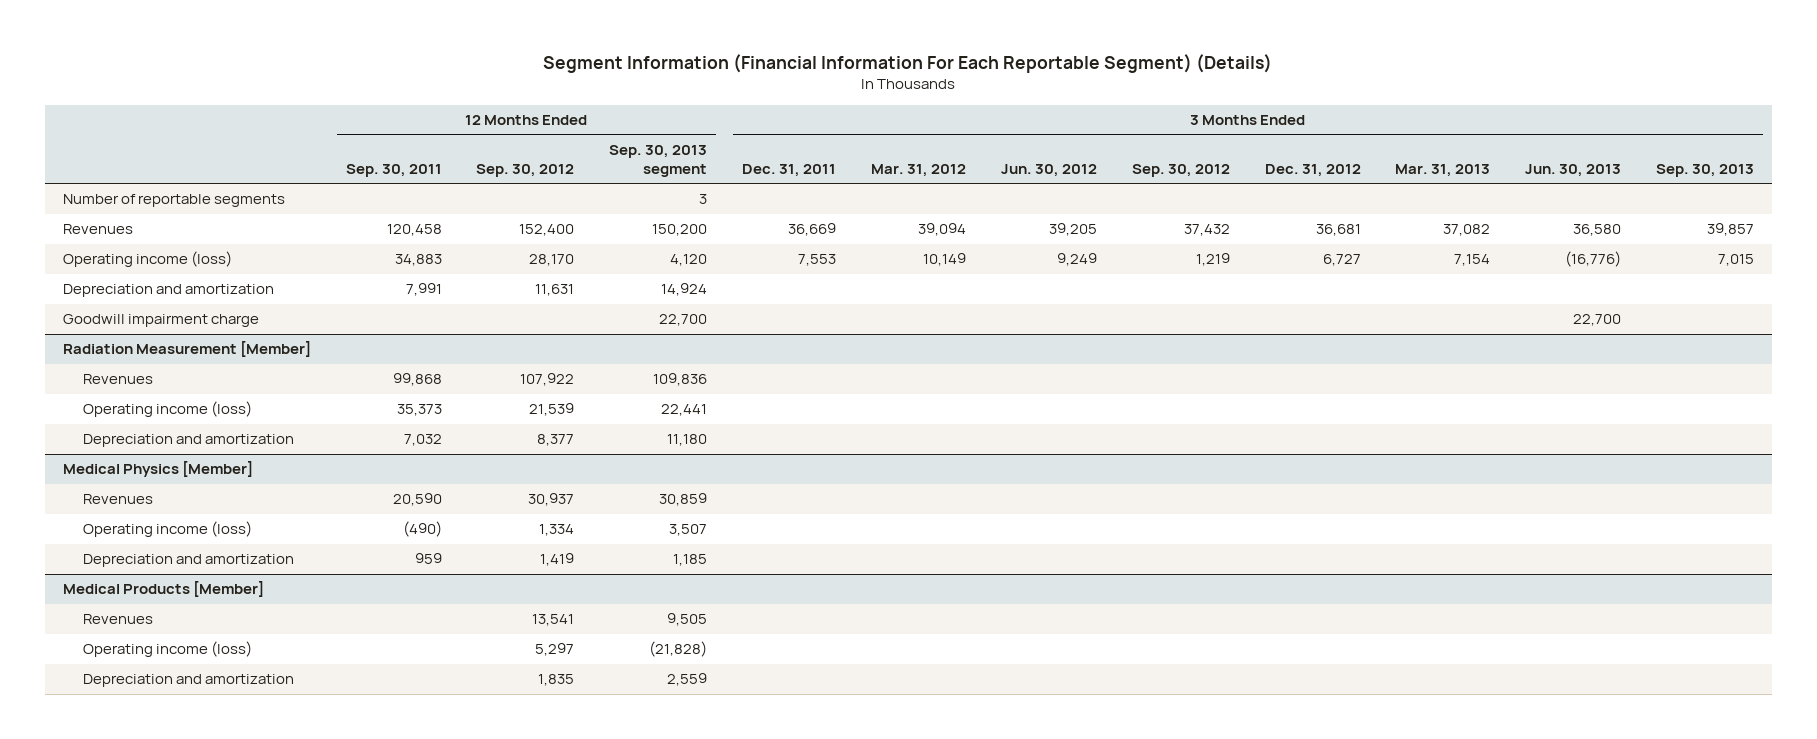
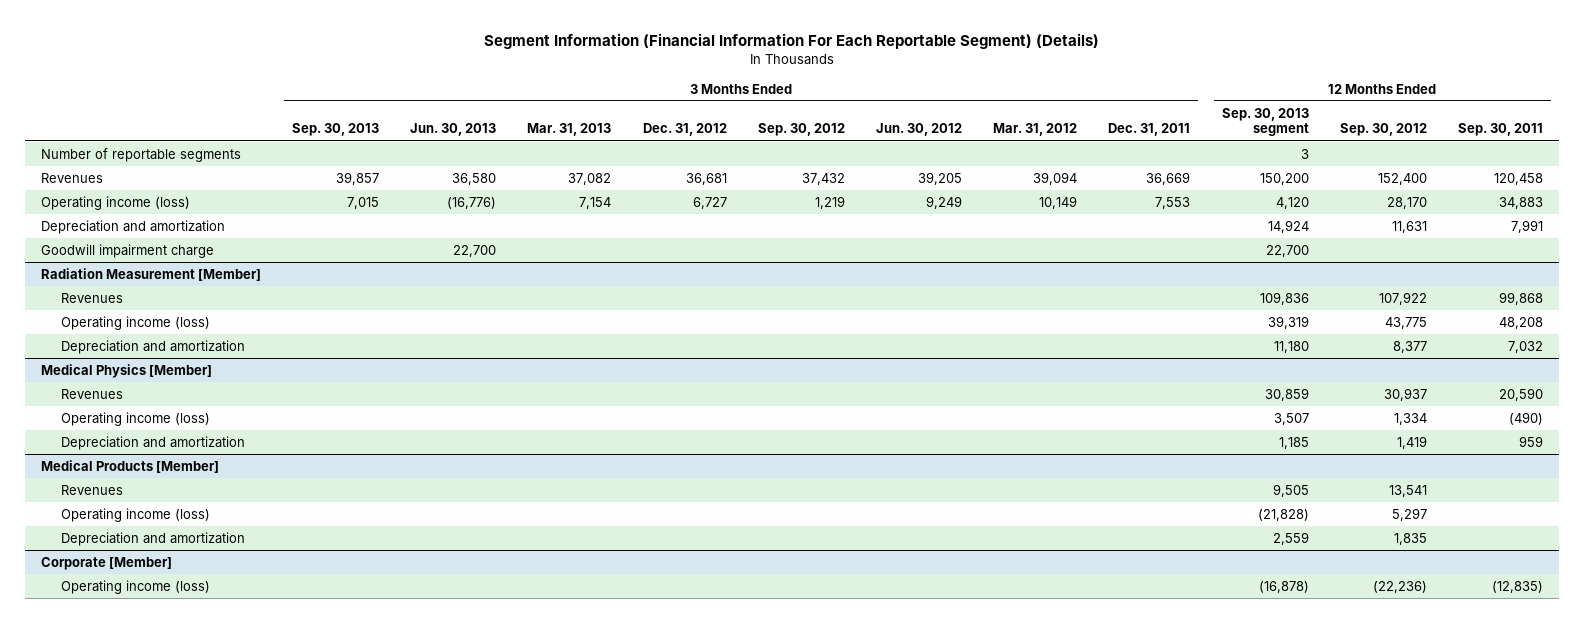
- | 12 Months Ended Sep. 30, 2011 | 12 Months Ended Sep. 30, 2012 | 12 Months Ended Sep. 30, 2013 segment | 3 Months Ended Dec. 31, 2011 | 3 Months Ended Mar. 31, 2012 | 3 Months Ended Jun. 30, 2012 | 3 Months Ended Sep. 30, 2012 | 3 Months Ended Dec. 31, 2012 | 3 Months Ended Mar. 31, 2013 | 3 Months Ended Jun. 30, 2013 | 3 Months Ended Sep. 30, 2013
+ | 3 Months Ended Sep. 30, 2013 | 3 Months Ended Jun. 30, 2013 | 3 Months Ended Mar. 31, 2013 | 3 Months Ended Dec. 31, 2012 | 3 Months Ended Sep. 30, 2012 | 3 Months Ended Jun. 30, 2012 | 3 Months Ended Mar. 31, 2012 | 3 Months Ended Dec. 31, 2011 | 12 Months Ended Sep. 30, 2013 segment | 12 Months Ended Sep. 30, 2012 | 12 Months Ended Sep. 30, 2011
@ Radiation Measurement [Member]
- Operating income (loss) | 35,373 | 21,539 | 22,441 | | | | | | | |
+ Operating income (loss) | | | | | | | | | 39,319 | 43,775 | 48,208
+ Corporate [Member]
+ Operating income (loss) | | | | | | | | | (16,878) | (22,236) | (12,835)

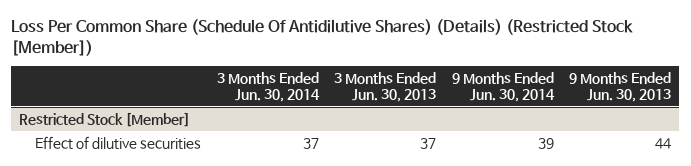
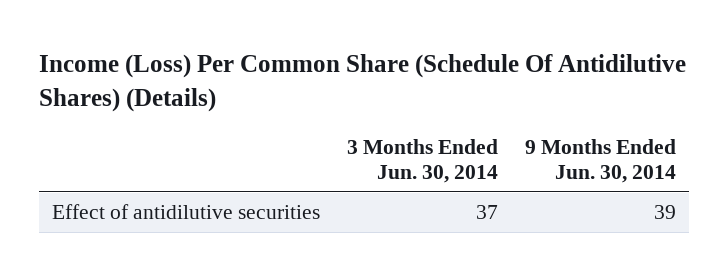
- Loss Per Common Share (Schedule Of Antidilutive Shares) (Details) (Restricted Stock [Member])
+ Income (Loss) Per Common Share (Schedule Of Antidilutive Shares) (Details)
- | 3 Months Ended Jun. 30, 2014 | 3 Months Ended Jun. 30, 2013 | 9 Months Ended Jun. 30, 2014 | 9 Months Ended Jun. 30, 2013
+ | 3 Months Ended Jun. 30, 2014 | 9 Months Ended Jun. 30, 2014
- Restricted Stock [Member]
- Effect of dilutive securities | 37 | 37 | 39 | 44
+ Effect of antidilutive securities | 37 | 39

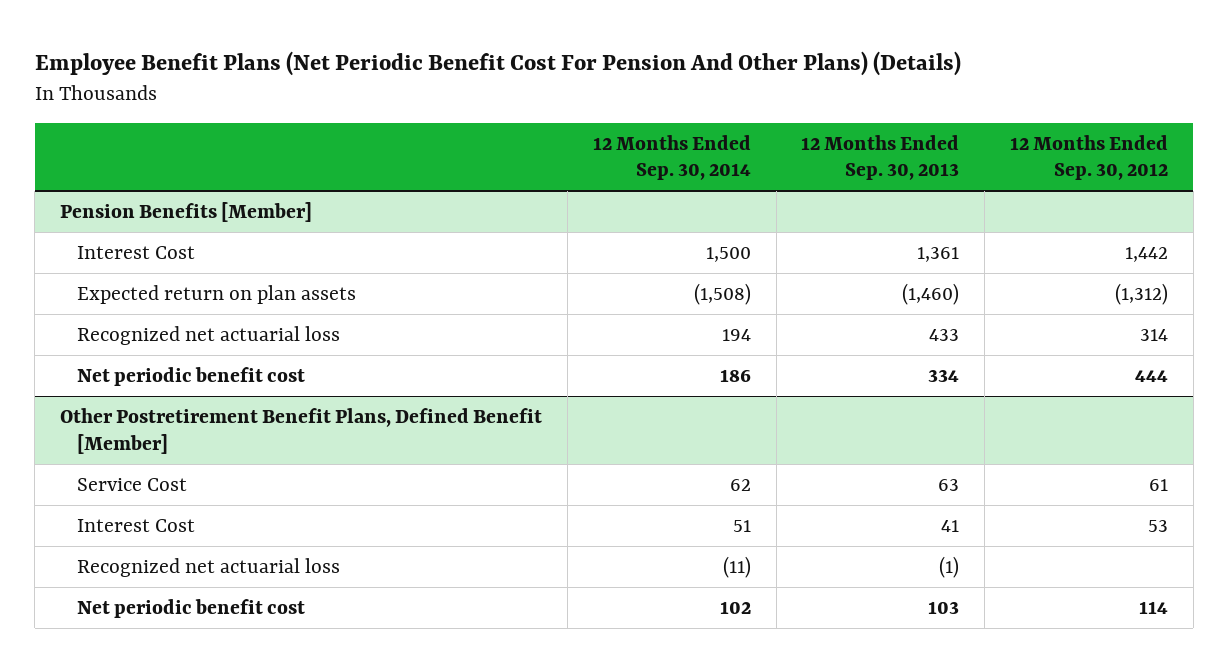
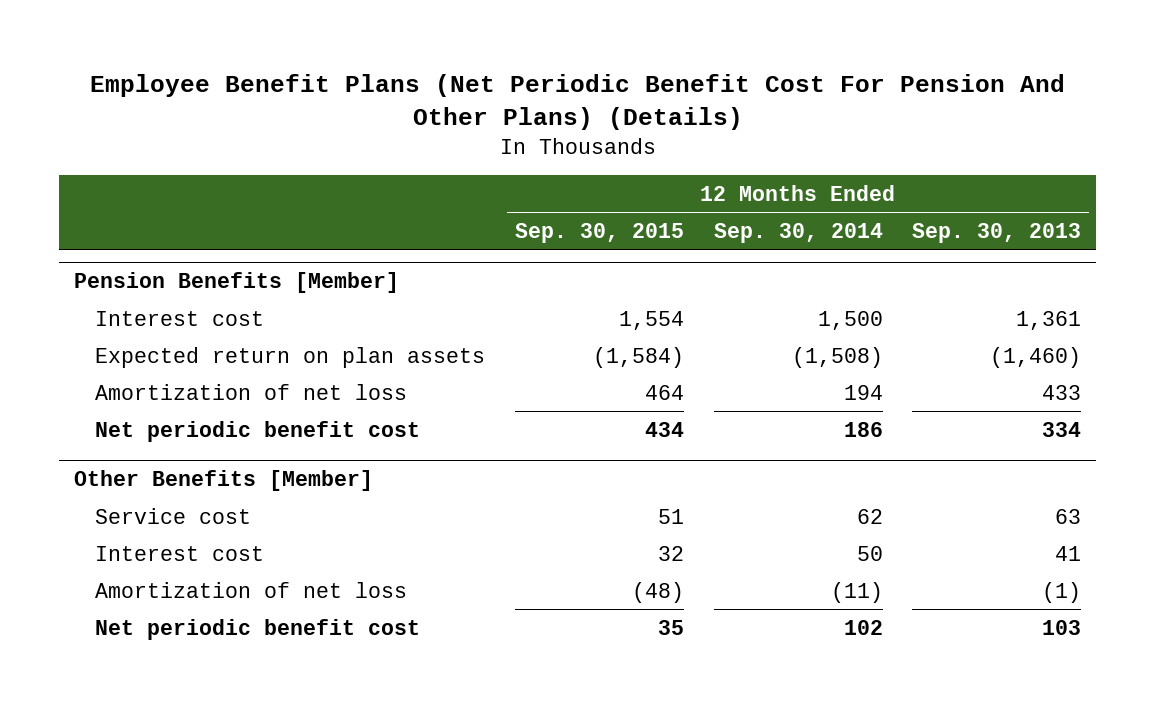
- | 12 Months Ended Sep. 30, 2014 | 12 Months Ended Sep. 30, 2013 | 12 Months Ended Sep. 30, 2012
+ | 12 Months Ended Sep. 30, 2015 | 12 Months Ended Sep. 30, 2014 | 12 Months Ended Sep. 30, 2013
@ Pension Benefits [Member]
- Interest Cost | 1,500 | 1,361 | 1,442
+ Interest cost | 1,554 | 1,500 | 1,361
- Recognized net actuarial loss | 194 | 433 | 314
+ Amortization of net loss | 464 | 194 | 433
- Other Postretirement Benefit Plans, Defined Benefit [Member]
- Service Cost | 62 | 63 | 61
- Interest Cost | 51 | 41 | 53
- Recognized net actuarial loss | (11) | (1) |
+ Other Benefits [Member]
+ Service cost | 51 | 62 | 63
+ Interest cost | 32 | 50 | 41
+ Amortization of net loss | (48) | (11) | (1)

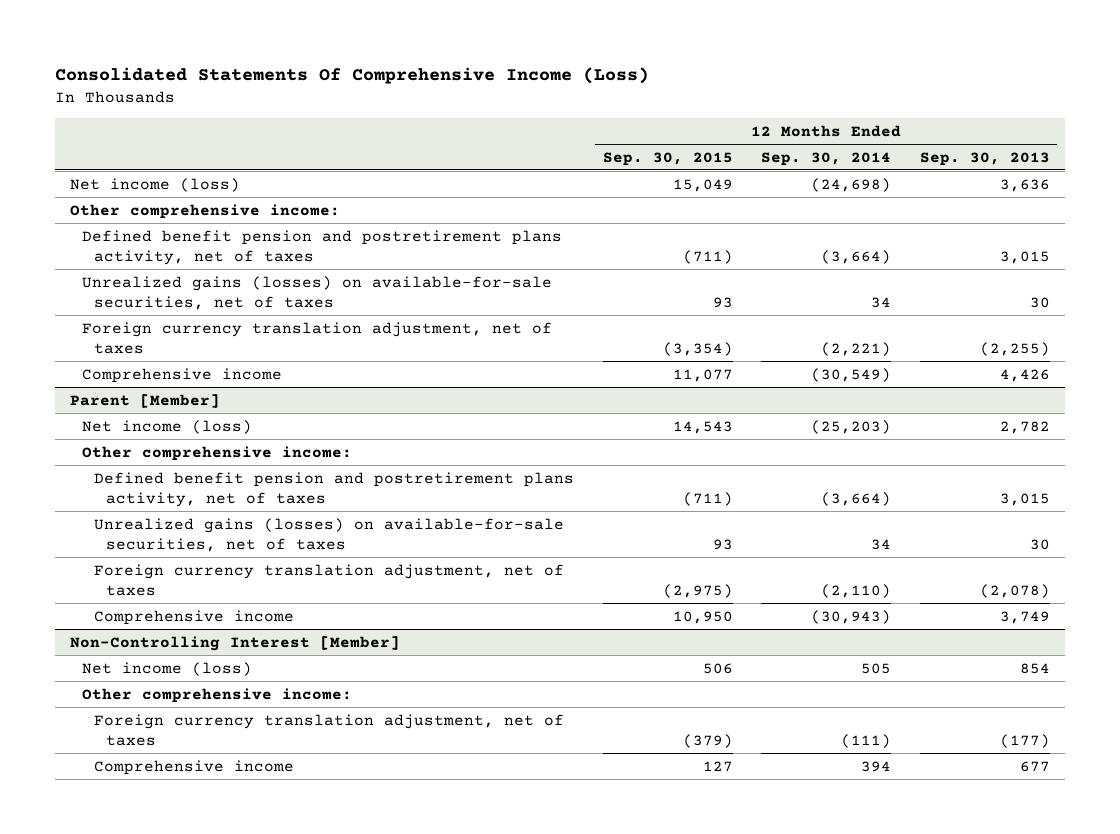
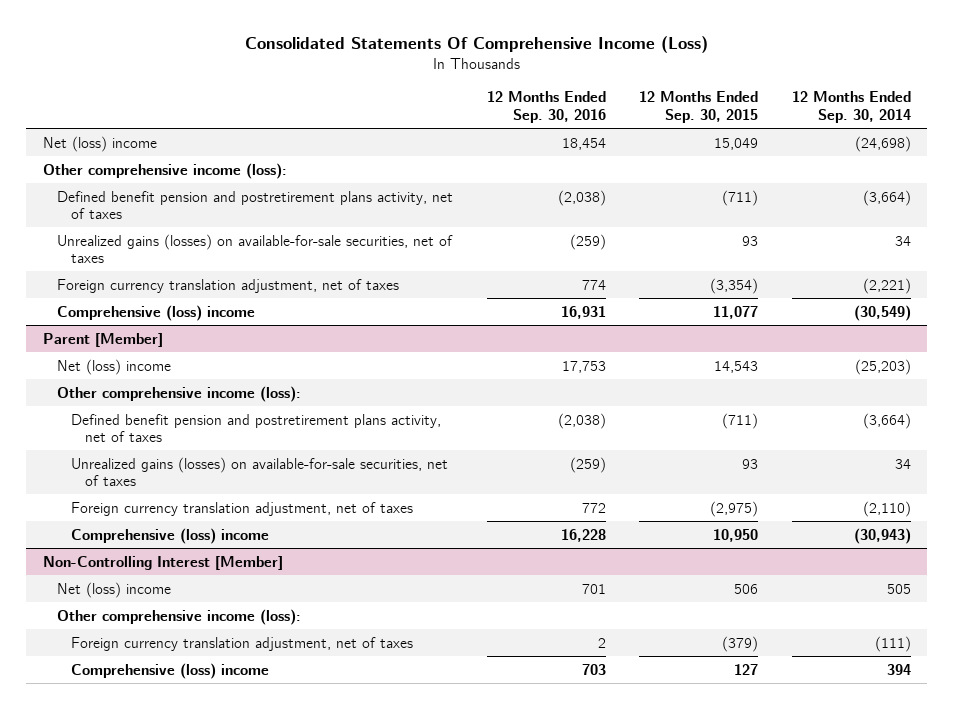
- | 12 Months Ended Sep. 30, 2015 | 12 Months Ended Sep. 30, 2014 | 12 Months Ended Sep. 30, 2013
+ | 12 Months Ended Sep. 30, 2016 | 12 Months Ended Sep. 30, 2015 | 12 Months Ended Sep. 30, 2014
- Net income (loss) | 15,049 | (24,698) | 3,636
- Other comprehensive income:
+ Net (loss) income | 18,454 | 15,049 | (24,698)
+ Other comprehensive income (loss):
- Comprehensive income | 11,077 | (30,549) | 4,426
+ Comprehensive (loss) income | 16,931 | 11,077 | (30,549)
@ Parent [Member]
- Net income (loss) | 14,543 | (25,203) | 2,782
- Other comprehensive income:
+ Net (loss) income | 17,753 | 14,543 | (25,203)
+ Other comprehensive income (loss):
- Comprehensive income | 10,950 | (30,943) | 3,749
+ Comprehensive (loss) income | 16,228 | 10,950 | (30,943)
@ Non-Controlling Interest [Member]
- Net income (loss) | 506 | 505 | 854
- Other comprehensive income:
+ Net (loss) income | 701 | 506 | 505
+ Other comprehensive income (loss):
- Comprehensive income | 127 | 394 | 677
+ Comprehensive (loss) income | 703 | 127 | 394

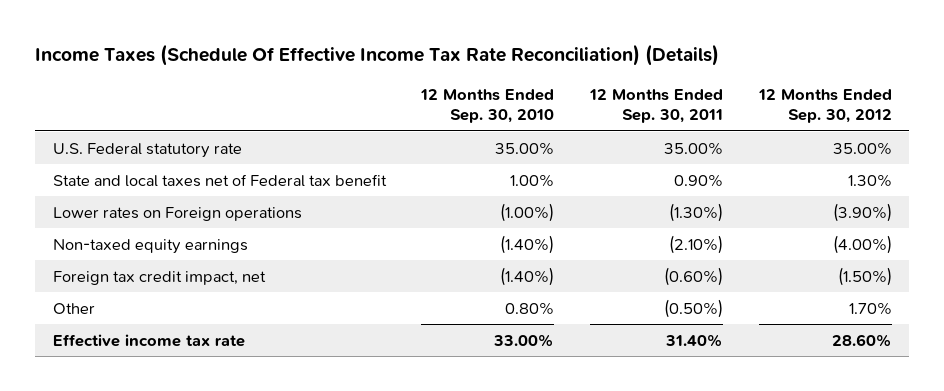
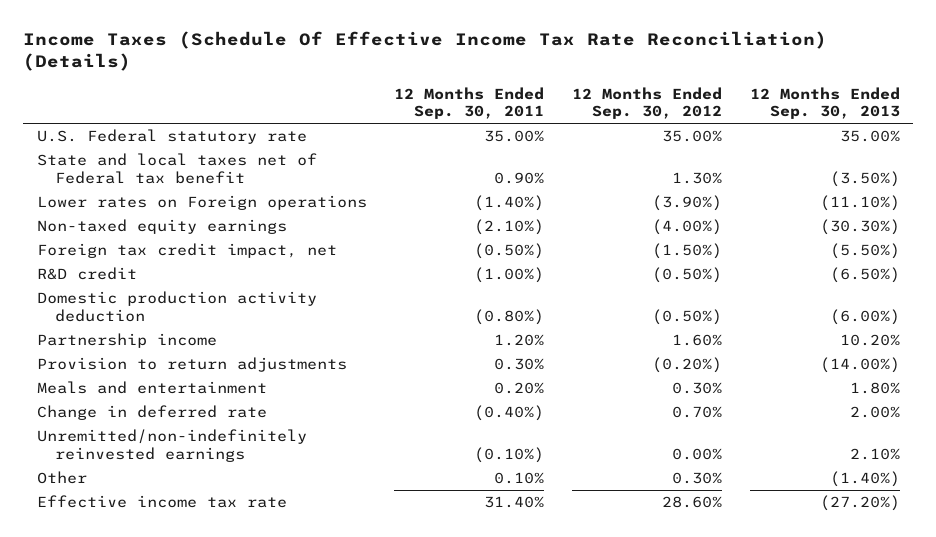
- | 12 Months Ended Sep. 30, 2010 | 12 Months Ended Sep. 30, 2011 | 12 Months Ended Sep. 30, 2012
+ | 12 Months Ended Sep. 30, 2011 | 12 Months Ended Sep. 30, 2012 | 12 Months Ended Sep. 30, 2013
- Lower rates on Foreign operations | (1.00%) | (1.30%) | (3.90%)
+ Lower rates on Foreign operations | (1.40%) | (3.90%) | (11.10%)
- Foreign tax credit impact, net | (1.40%) | (0.60%) | (1.50%)
- Other | 0.80% | (0.50%) | 1.70%
+ Foreign tax credit impact, net | (0.50%) | (1.50%) | (5.50%)
+ R&D credit | (1.00%) | (0.50%) | (6.50%)
+ Domestic production activity deduction | (0.80%) | (0.50%) | (6.00%)
+ Partnership income | 1.20% | 1.60% | 10.20%
+ Provision to return adjustments | 0.30% | (0.20%) | (14.00%)
+ Meals and entertainment | 0.20% | 0.30% | 1.80%
+ Change in deferred rate | (0.40%) | 0.70% | 2.00%
+ Unremitted/non-indefinitely reinvested earnings | (0.10%) | 0.00% | 2.10%
+ Other | 0.10% | 0.30% | (1.40%)

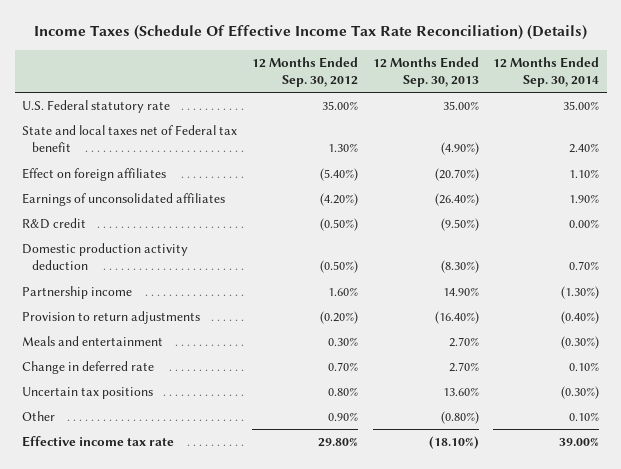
- | 12 Months Ended Sep. 30, 2011 | 12 Months Ended Sep. 30, 2012 | 12 Months Ended Sep. 30, 2013
+ | 12 Months Ended Sep. 30, 2012 | 12 Months Ended Sep. 30, 2013 | 12 Months Ended Sep. 30, 2014
- State and local taxes net of Federal tax benefit | 0.90% | 1.30% | (3.50%)
- Lower rates on Foreign operations | (1.40%) | (3.90%) | (11.10%)
- Non-taxed equity earnings | (2.10%) | (4.00%) | (30.30%)
- Foreign tax credit impact, net | (0.50%) | (1.50%) | (5.50%)
- R&D credit | (1.00%) | (0.50%) | (6.50%)
- Domestic production activity deduction | (0.80%) | (0.50%) | (6.00%)
- Partnership income | 1.20% | 1.60% | 10.20%
- Provision to return adjustments | 0.30% | (0.20%) | (14.00%)
- Meals and entertainment | 0.20% | 0.30% | 1.80%
- Change in deferred rate | (0.40%) | 0.70% | 2.00%
- Unremitted/non-indefinitely reinvested earnings | (0.10%) | 0.00% | 2.10%
- Other | 0.10% | 0.30% | (1.40%)
- Effective income tax rate | 31.40% | 28.60% | (27.20%)
+ State and local taxes net of Federal tax benefit | 1.30% | (4.90%) | 2.40%
+ Effect on foreign affiliates | (5.40%) | (20.70%) | 1.10%
+ Earnings of unconsolidated affiliates | (4.20%) | (26.40%) | 1.90%
+ R&D credit | (0.50%) | (9.50%) | 0.00%
+ Domestic production activity deduction | (0.50%) | (8.30%) | 0.70%
+ Partnership income | 1.60% | 14.90% | (1.30%)
+ Provision to return adjustments | (0.20%) | (16.40%) | (0.40%)
+ Meals and entertainment | 0.30% | 2.70% | (0.30%)
+ Change in deferred rate | 0.70% | 2.70% | 0.10%
+ Uncertain tax positions | 0.80% | 13.60% | (0.30%)
+ Other | 0.90% | (0.80%) | 0.10%
+ Effective income tax rate | 29.80% | (18.10%) | 39.00%

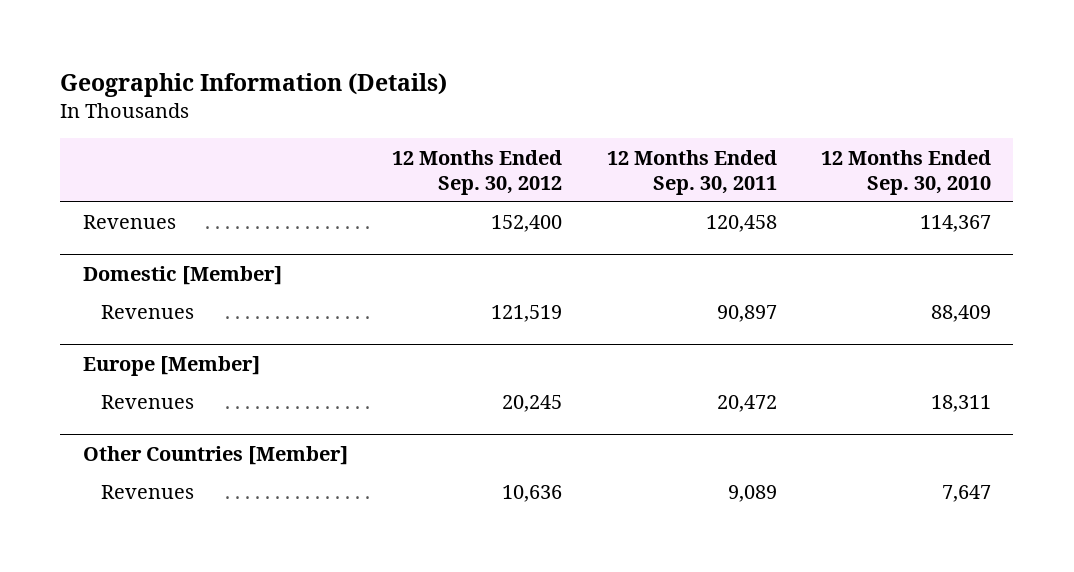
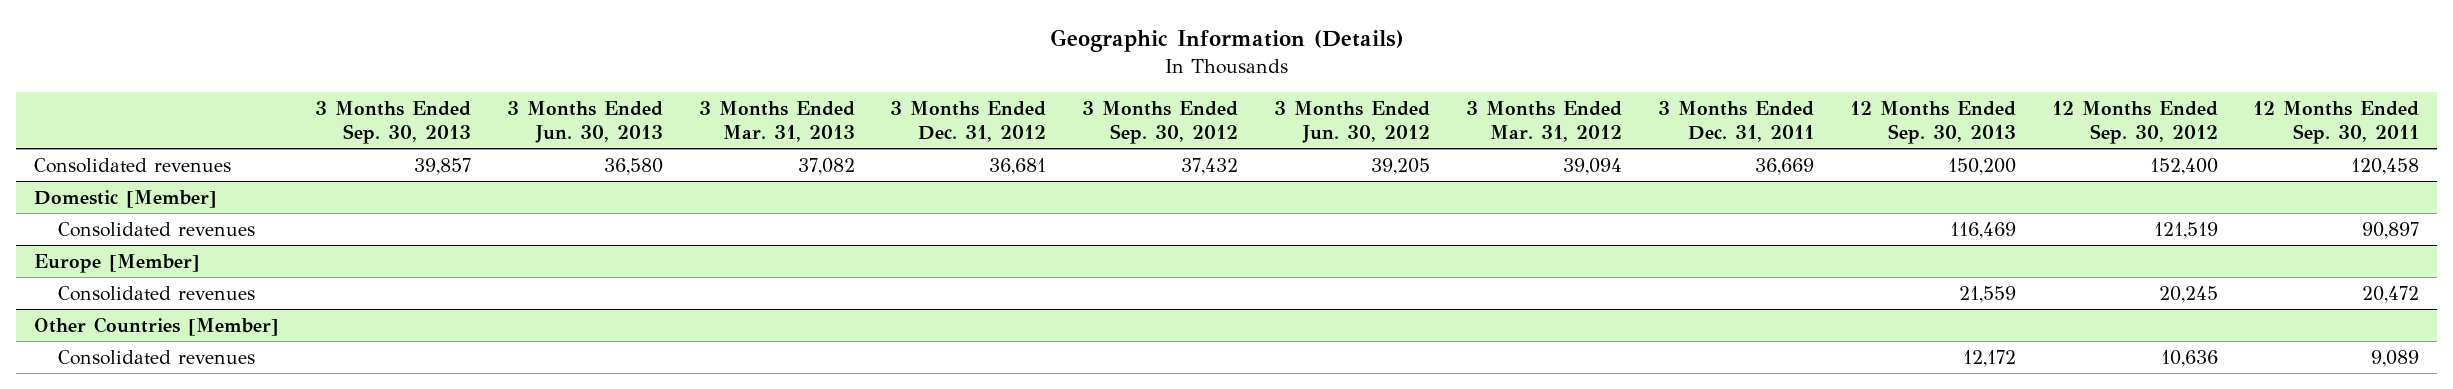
- | 12 Months Ended Sep. 30, 2012 | 12 Months Ended Sep. 30, 2011 | 12 Months Ended Sep. 30, 2010
+ | 3 Months Ended Sep. 30, 2013 | 3 Months Ended Jun. 30, 2013 | 3 Months Ended Mar. 31, 2013 | 3 Months Ended Dec. 31, 2012 | 3 Months Ended Sep. 30, 2012 | 3 Months Ended Jun. 30, 2012 | 3 Months Ended Mar. 31, 2012 | 3 Months Ended Dec. 31, 2011 | 12 Months Ended Sep. 30, 2013 | 12 Months Ended Sep. 30, 2012 | 12 Months Ended Sep. 30, 2011
- Revenues | 152,400 | 120,458 | 114,367
+ Consolidated revenues | 39,857 | 36,580 | 37,082 | 36,681 | 37,432 | 39,205 | 39,094 | 36,669 | 150,200 | 152,400 | 120,458
@ Domestic [Member]
- Revenues | 121,519 | 90,897 | 88,409
+ Consolidated revenues | | | | | | | | | 116,469 | 121,519 | 90,897
@ Europe [Member]
- Revenues | 20,245 | 20,472 | 18,311
+ Consolidated revenues | | | | | | | | | 21,559 | 20,245 | 20,472
@ Other Countries [Member]
- Revenues | 10,636 | 9,089 | 7,647
+ Consolidated revenues | | | | | | | | | 12,172 | 10,636 | 9,089

